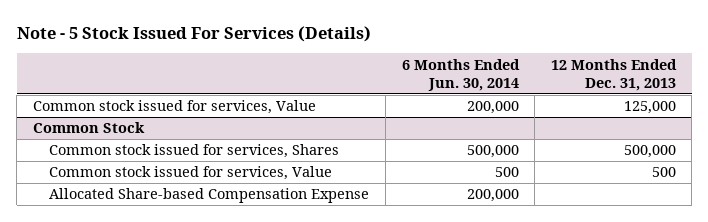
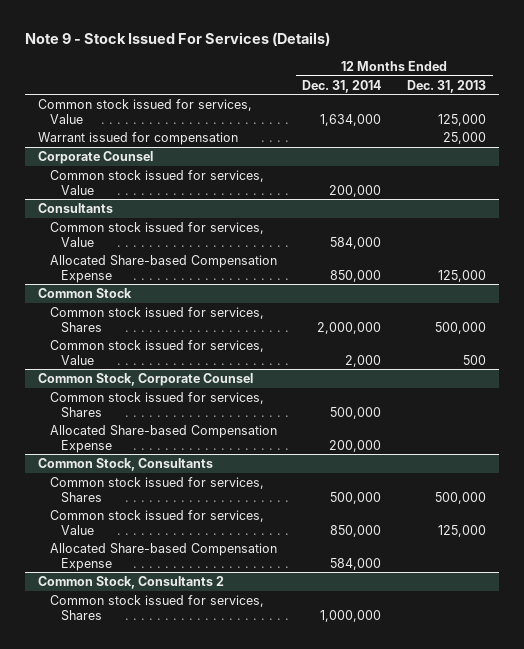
- Note - 5 Stock Issued For Services (Details)
+ Note 9 - Stock Issued For Services (Details)
- | 6 Months Ended Jun. 30, 2014 | 12 Months Ended Dec. 31, 2013
+ | 12 Months Ended Dec. 31, 2014 | 12 Months Ended Dec. 31, 2013
+ Warrant issued for compensation | | 25,000
+ Corporate Counsel
+ Common stock issued for services, Value | 200,000 |
+ Consultants
+ Common stock issued for services, Value | 584,000 |
+ Allocated Share-based Compensation Expense | 850,000 | 125,000
@ Common Stock
- Allocated Share-based Compensation Expense | 200,000 |
+ Common Stock, Corporate Counsel
+ Common stock issued for services, Shares | 500,000 |
+ Allocated Share-based Compensation Expense | 200,000 |
+ Common Stock, Consultants
+ Common stock issued for services, Shares | 500,000 | 500,000
+ Common stock issued for services, Value | 850,000 | 125,000
+ Allocated Share-based Compensation Expense | 584,000 |
+ Common Stock, Consultants 2
+ Common stock issued for services, Shares | 1,000,000 |

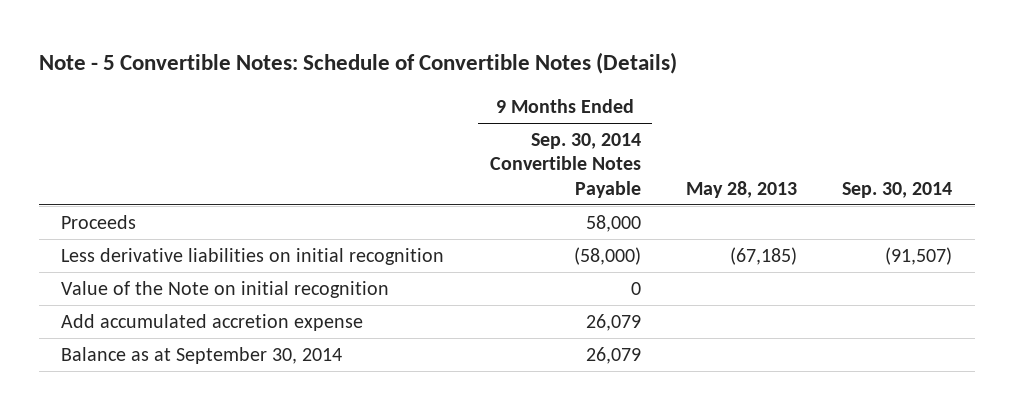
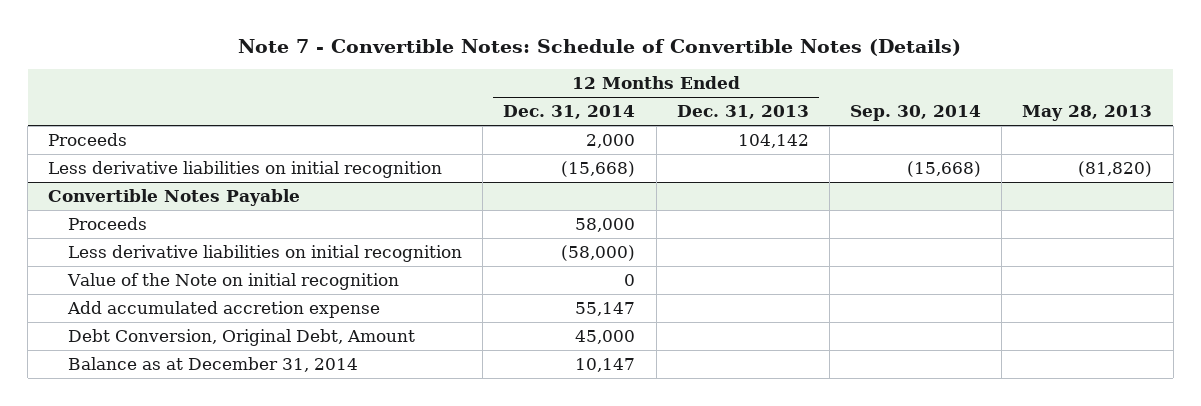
- Note - 5 Convertible Notes: Schedule of Convertible Notes (Details)
+ Note 7 - Convertible Notes: Schedule of Convertible Notes (Details)
- | 9 Months Ended Sep. 30, 2014 Convertible Notes Payable | May 28, 2013 | Sep. 30, 2014
+ | 12 Months Ended Dec. 31, 2014 | 12 Months Ended Dec. 31, 2013 | Sep. 30, 2014 | May 28, 2013
- Less derivative liabilities on initial recognition | (58,000) | (67,185) | (91,507)
- Value of the Note on initial recognition | 0 | |
- Add accumulated accretion expense | 26,079 | |
- Balance as at September 30, 2014 | 26,079 | |
+ Less derivative liabilities on initial recognition | (15,668) | | (15,668) | (81,820)
+ Convertible Notes Payable
+ Proceeds | 58,000 | | |
+ Less derivative liabilities on initial recognition | (58,000) | | |
+ Value of the Note on initial recognition | 0 | | |
+ Add accumulated accretion expense | 55,147 | | |
+ Debt Conversion, Original Debt, Amount | 45,000 | | |
+ Balance as at December 31, 2014 | 10,147 | | |

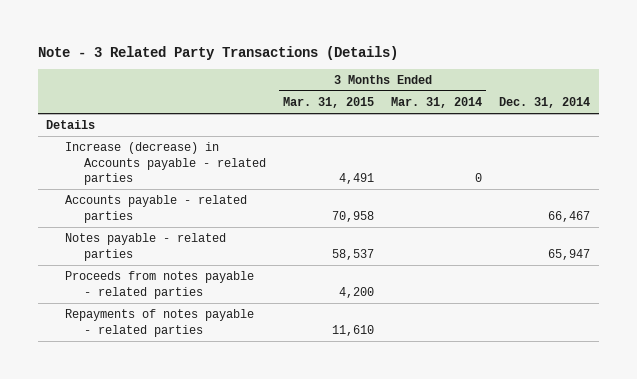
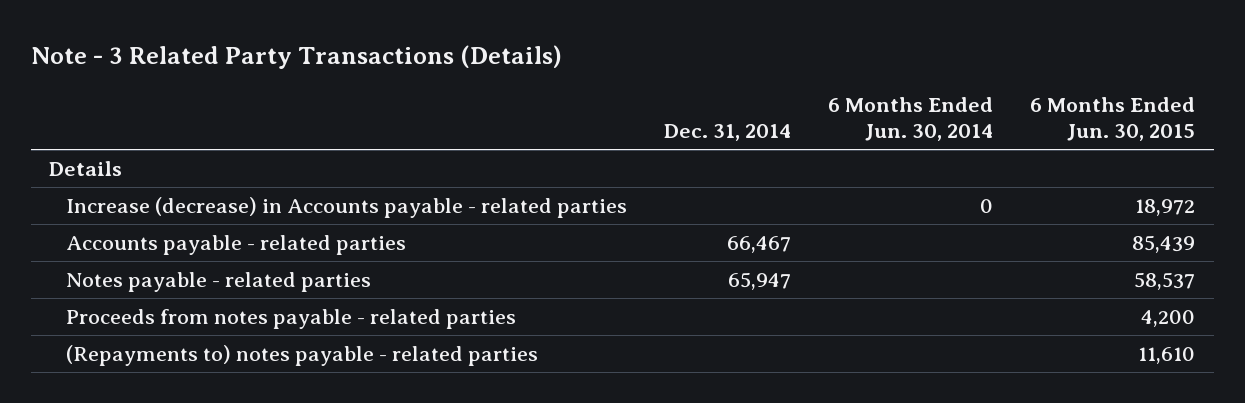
- | 3 Months Ended Mar. 31, 2015 | 3 Months Ended Mar. 31, 2014 | Dec. 31, 2014
+ | Dec. 31, 2014 | 6 Months Ended Jun. 30, 2014 | 6 Months Ended Jun. 30, 2015
- Repayments of notes payable - related parties | 11,610 | |
+ (Repayments to) notes payable - related parties | | | 11,610

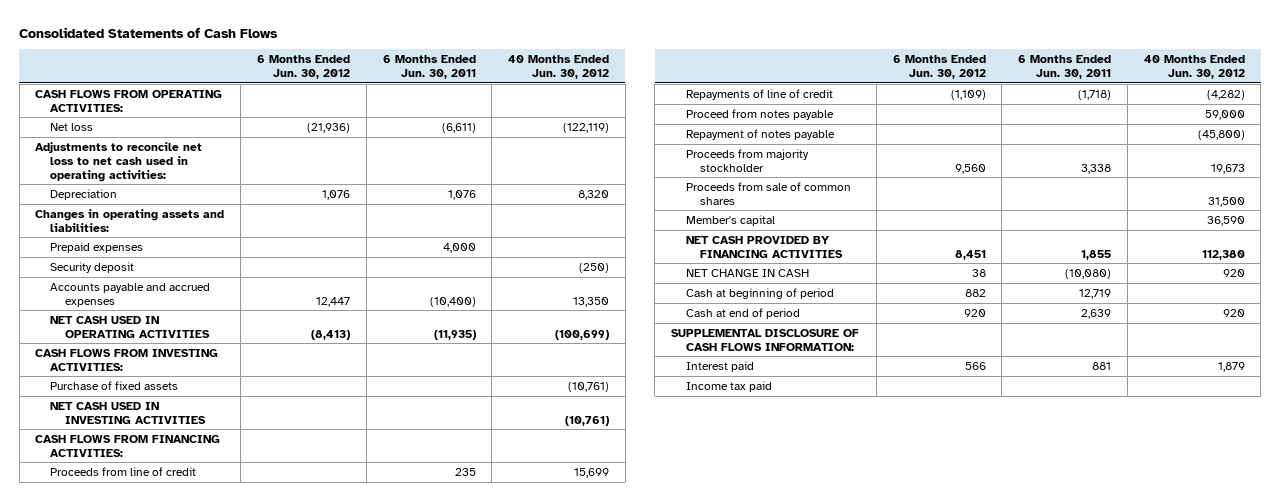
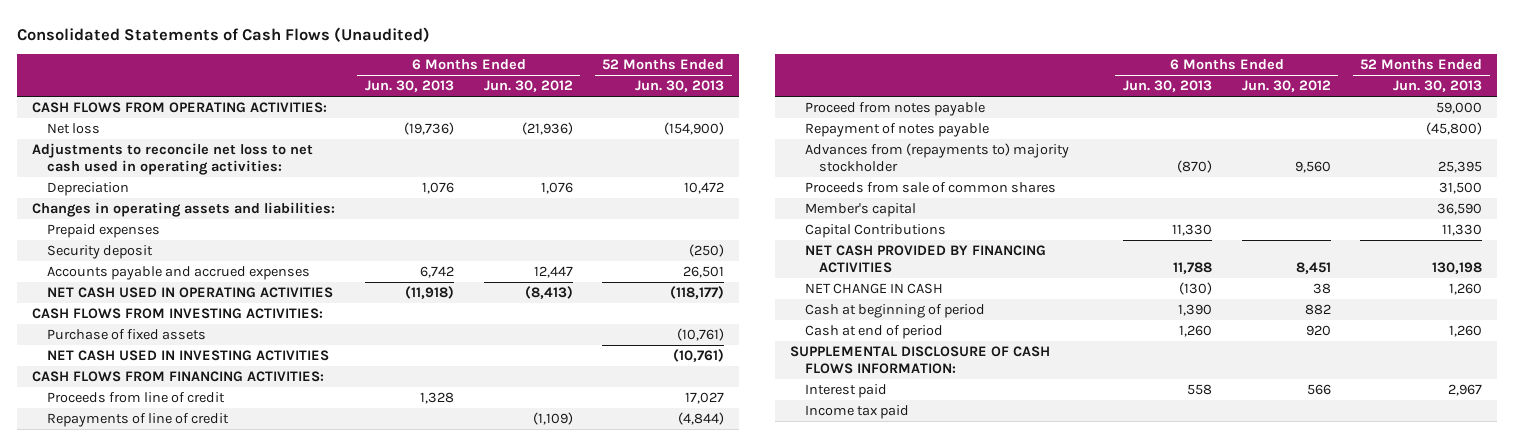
- Consolidated Statements of Cash Flows
+ Consolidated Statements of Cash Flows (Unaudited)
- | 6 Months Ended Jun. 30, 2012 | 6 Months Ended Jun. 30, 2011 | 40 Months Ended Jun. 30, 2012
+ | 6 Months Ended Jun. 30, 2013 | 6 Months Ended Jun. 30, 2012 | 52 Months Ended Jun. 30, 2013
- Proceeds from majority stockholder | 9,560 | 3,338 | 19,673
+ Advances from (repayments to) majority stockholder | (870) | 9,560 | 25,395
+ Capital Contributions | 11,330 | | 11,330

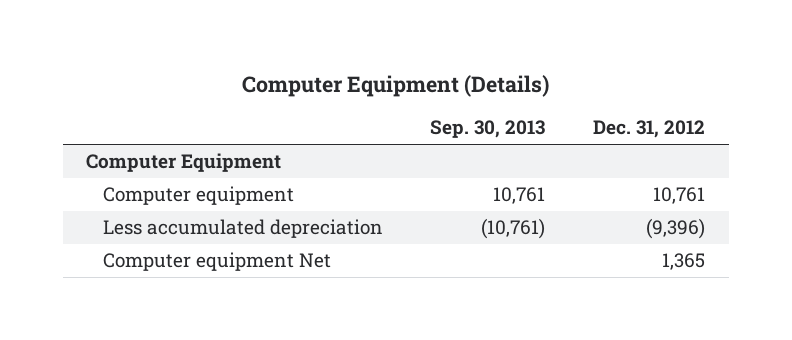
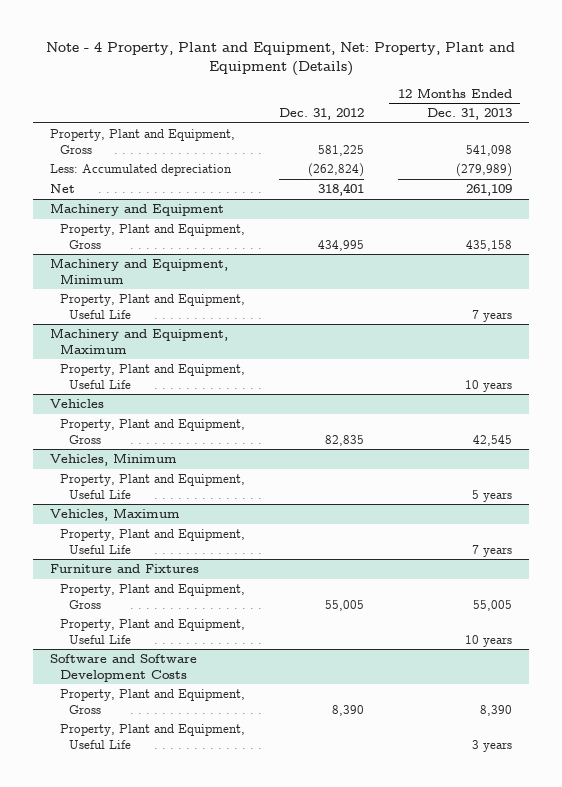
- Computer Equipment (Details)
+ Note - 4 Property, Plant and Equipment, Net: Property, Plant and Equipment (Details)
- | Sep. 30, 2013 | Dec. 31, 2012
+ | Dec. 31, 2012 | 12 Months Ended Dec. 31, 2013
- Computer Equipment
- Computer equipment | 10,761 | 10,761
- Less accumulated depreciation | (10,761) | (9,396)
- Computer equipment Net | | 1,365
+ Property, Plant and Equipment, Gross | 581,225 | 541,098
+ Less: Accumulated depreciation | (262,824) | (279,989)
+ Net | 318,401 | 261,109
+ Machinery and Equipment
+ Property, Plant and Equipment, Gross | 434,995 | 435,158
+ Machinery and Equipment, Minimum
+ Property, Plant and Equipment, Useful Life | | 7 years
+ Machinery and Equipment, Maximum
+ Property, Plant and Equipment, Useful Life | | 10 years
+ Vehicles
+ Property, Plant and Equipment, Gross | 82,835 | 42,545
+ Vehicles, Minimum
+ Property, Plant and Equipment, Useful Life | | 5 years
+ Vehicles, Maximum
+ Property, Plant and Equipment, Useful Life | | 7 years
+ Furniture and Fixtures
+ Property, Plant and Equipment, Gross | 55,005 | 55,005
+ Property, Plant and Equipment, Useful Life | | 10 years
+ Software and Software Development Costs
+ Property, Plant and Equipment, Gross | 8,390 | 8,390
+ Property, Plant and Equipment, Useful Life | | 3 years

